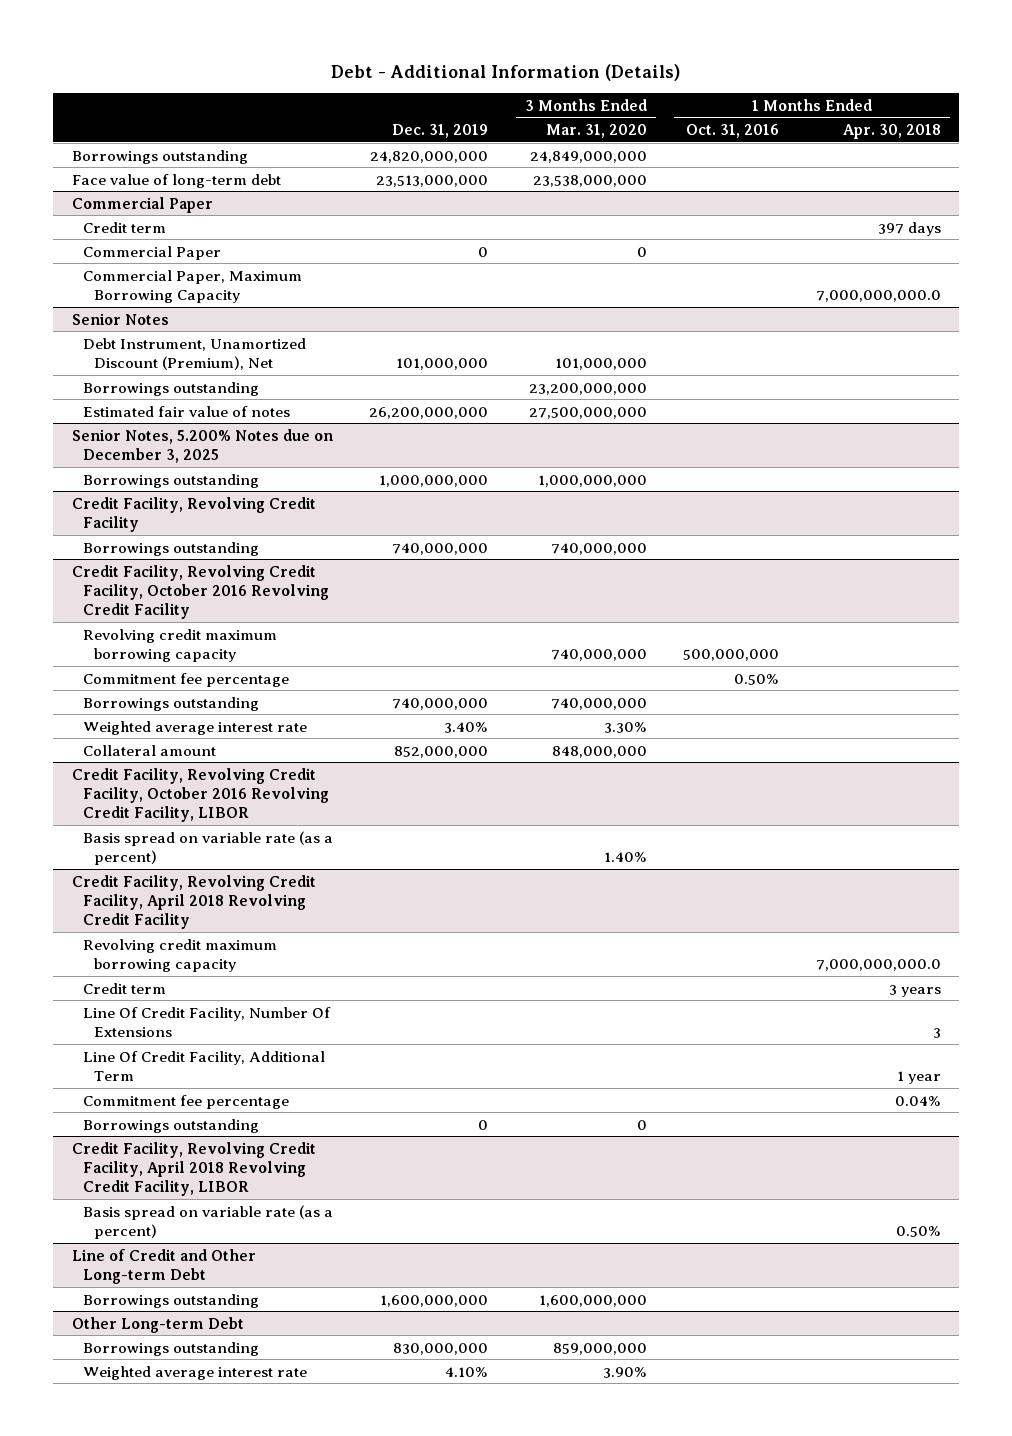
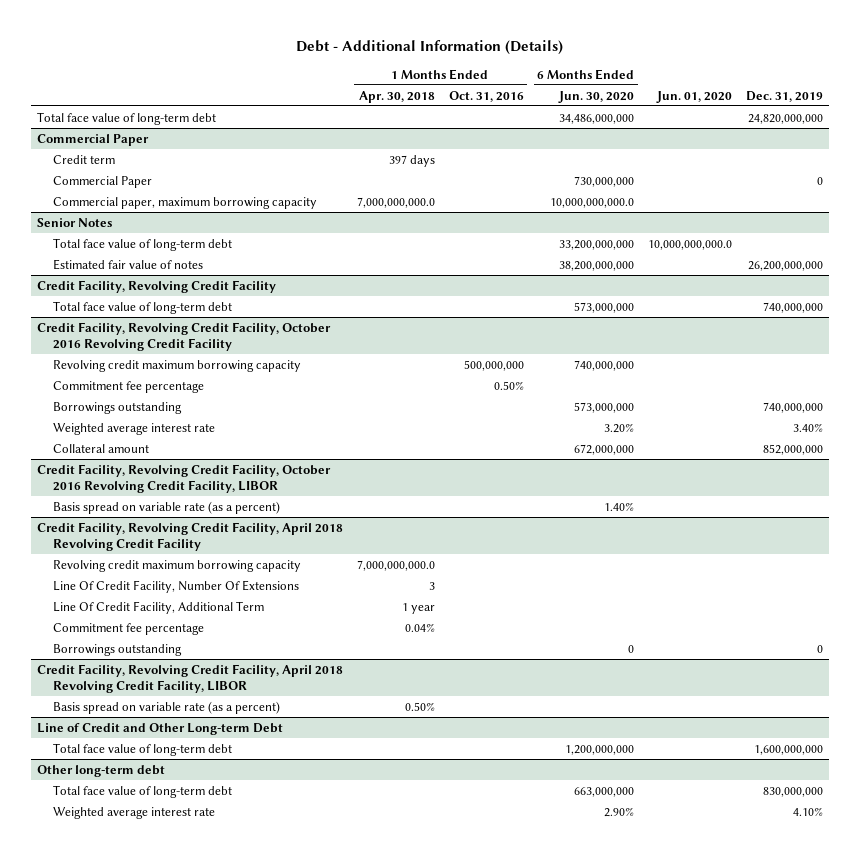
- | Dec. 31, 2019 | 3 Months Ended Mar. 31, 2020 | 1 Months Ended Oct. 31, 2016 | 1 Months Ended Apr. 30, 2018
+ | 1 Months Ended Apr. 30, 2018 | 1 Months Ended Oct. 31, 2016 | 6 Months Ended Jun. 30, 2020 | Jun. 01, 2020 | Dec. 31, 2019
- Borrowings outstanding | 24,820,000,000 | 24,849,000,000 | |
- Face value of long-term debt | 23,513,000,000 | 23,538,000,000 | |
+ Total face value of long-term debt | | | 34,486,000,000 | | 24,820,000,000
@ Commercial Paper
- Commercial Paper, Maximum Borrowing Capacity | | | | 7,000,000,000.0
+ Commercial paper, maximum borrowing capacity | 7,000,000,000.0 | | 10,000,000,000.0 | |
@ Senior Notes
- Debt Instrument, Unamortized Discount (Premium), Net | 101,000,000 | 101,000,000 | |
- Borrowings outstanding | | 23,200,000,000 | |
+ Total face value of long-term debt | | | 33,200,000,000 | 10,000,000,000.0 |
- Senior Notes, 5.200% Notes due on December 3, 2025
- Borrowings outstanding | 1,000,000,000 | 1,000,000,000 | |
@ Credit Facility, Revolving Credit Facility
- Borrowings outstanding | 740,000,000 | 740,000,000 | |
+ Total face value of long-term debt | | | 573,000,000 | | 740,000,000
@ Credit Facility, Revolving Credit Facility, April 2018 Revolving Credit Facility
- Credit term | | | | 3 years
@ Line of Credit and Other Long-term Debt
- Borrowings outstanding | 1,600,000,000 | 1,600,000,000 | |
- Other Long-term Debt
- Borrowings outstanding | 830,000,000 | 859,000,000 | |
@ Line of Credit and Other Long-term Debt
+ Total face value of long-term debt | | | 1,200,000,000 | | 1,600,000,000
+ Other long-term debt
+ Total face value of long-term debt | | | 663,000,000 | | 830,000,000

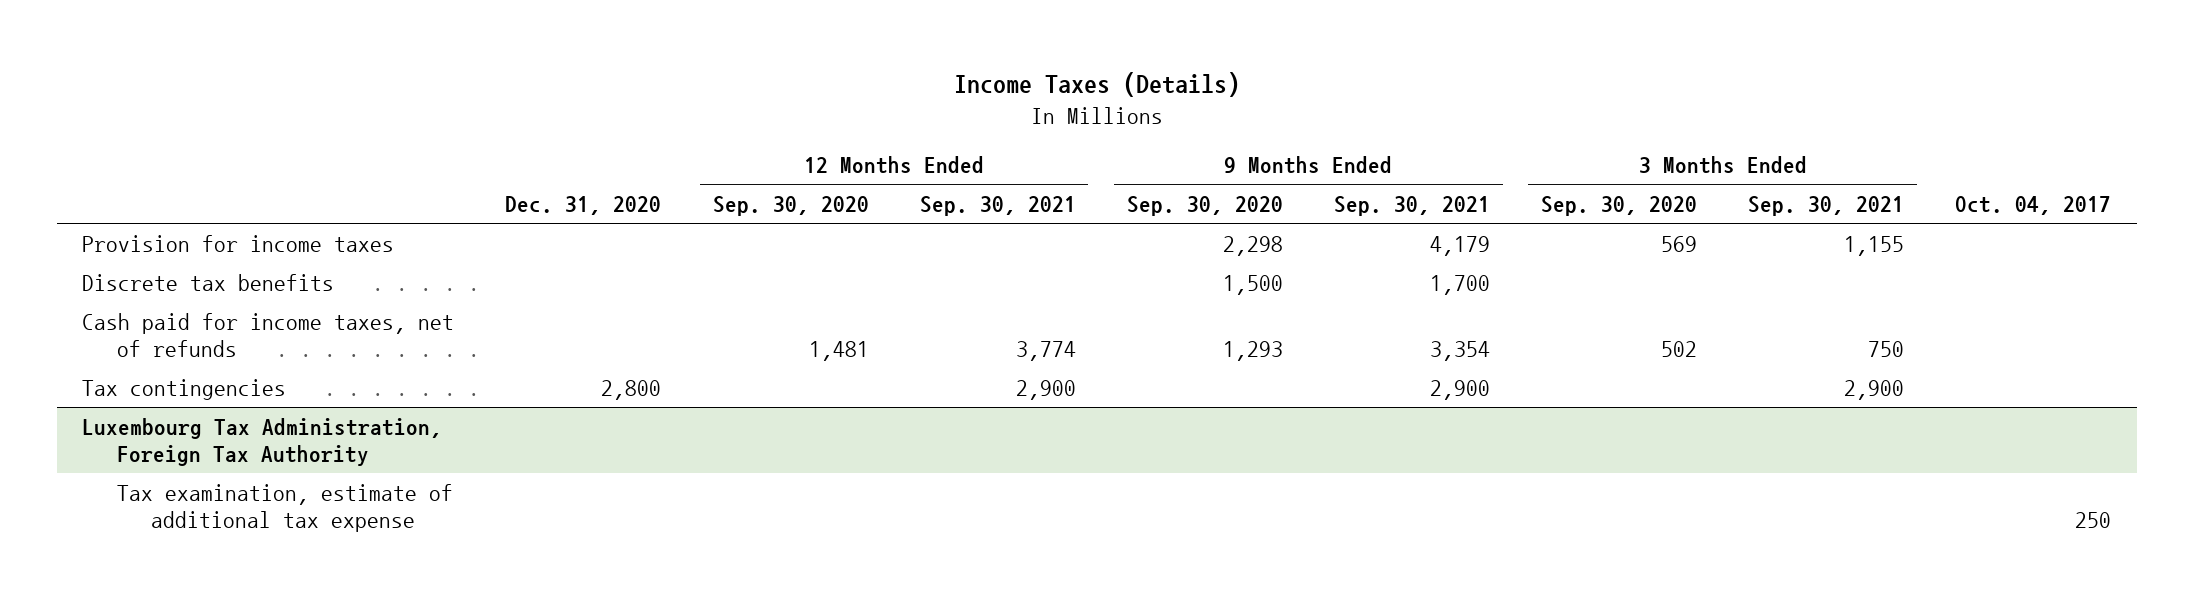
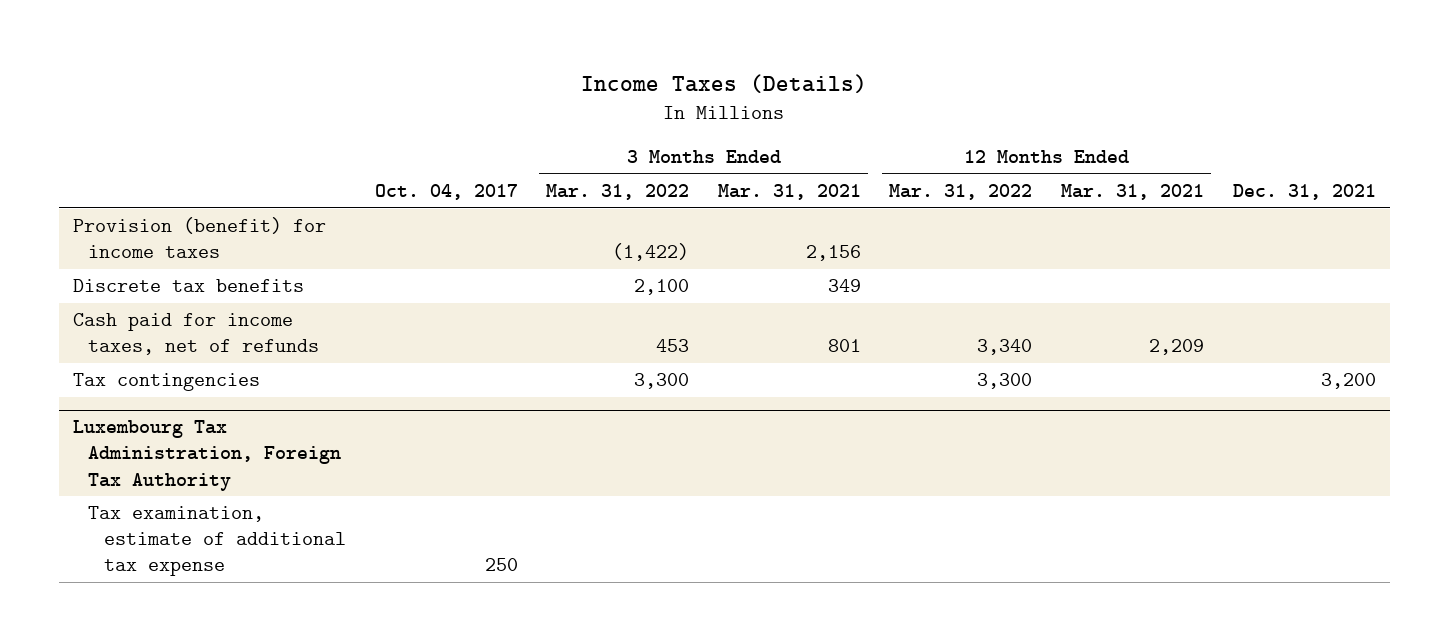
- | Dec. 31, 2020 | 12 Months Ended Sep. 30, 2020 | 12 Months Ended Sep. 30, 2021 | 9 Months Ended Sep. 30, 2020 | 9 Months Ended Sep. 30, 2021 | 3 Months Ended Sep. 30, 2020 | 3 Months Ended Sep. 30, 2021 | Oct. 04, 2017
+ | Oct. 04, 2017 | 3 Months Ended Mar. 31, 2022 | 3 Months Ended Mar. 31, 2021 | 12 Months Ended Mar. 31, 2022 | 12 Months Ended Mar. 31, 2021 | Dec. 31, 2021
- Provision for income taxes | | | | 2,298 | 4,179 | 569 | 1,155 |
+ Provision (benefit) for income taxes | | (1,422) | 2,156 | | |

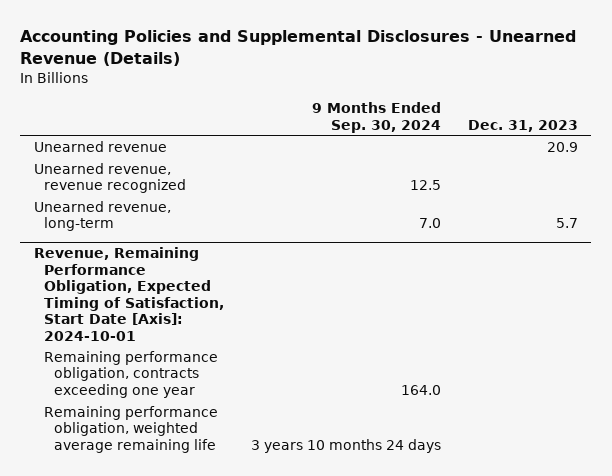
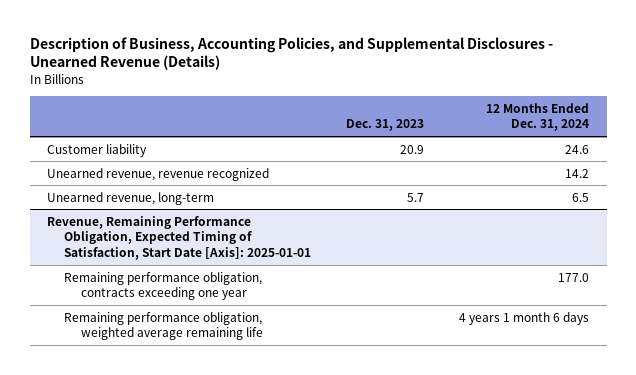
- Accounting Policies and Supplemental Disclosures - Unearned Revenue (Details)
+ Description of Business, Accounting Policies, and Supplemental Disclosures - Unearned Revenue (Details)
- | 9 Months Ended Sep. 30, 2024 | Dec. 31, 2023
+ | Dec. 31, 2023 | 12 Months Ended Dec. 31, 2024
- Unearned revenue | | 20.9
+ Customer liability | 20.9 | 24.6
- Revenue, Remaining Performance Obligation, Expected Timing of Satisfaction, Start Date [Axis]: 2024-10-01
- Remaining performance obligation, contracts exceeding one year | 164.0 |
- Remaining performance obligation, weighted average remaining life | 3 years 10 months 24 days |
+ Revenue, Remaining Performance Obligation, Expected Timing of Satisfaction, Start Date [Axis]: 2025-01-01
+ Remaining performance obligation, contracts exceeding one year | | 177.0
+ Remaining performance obligation, weighted average remaining life | | 4 years 1 month 6 days

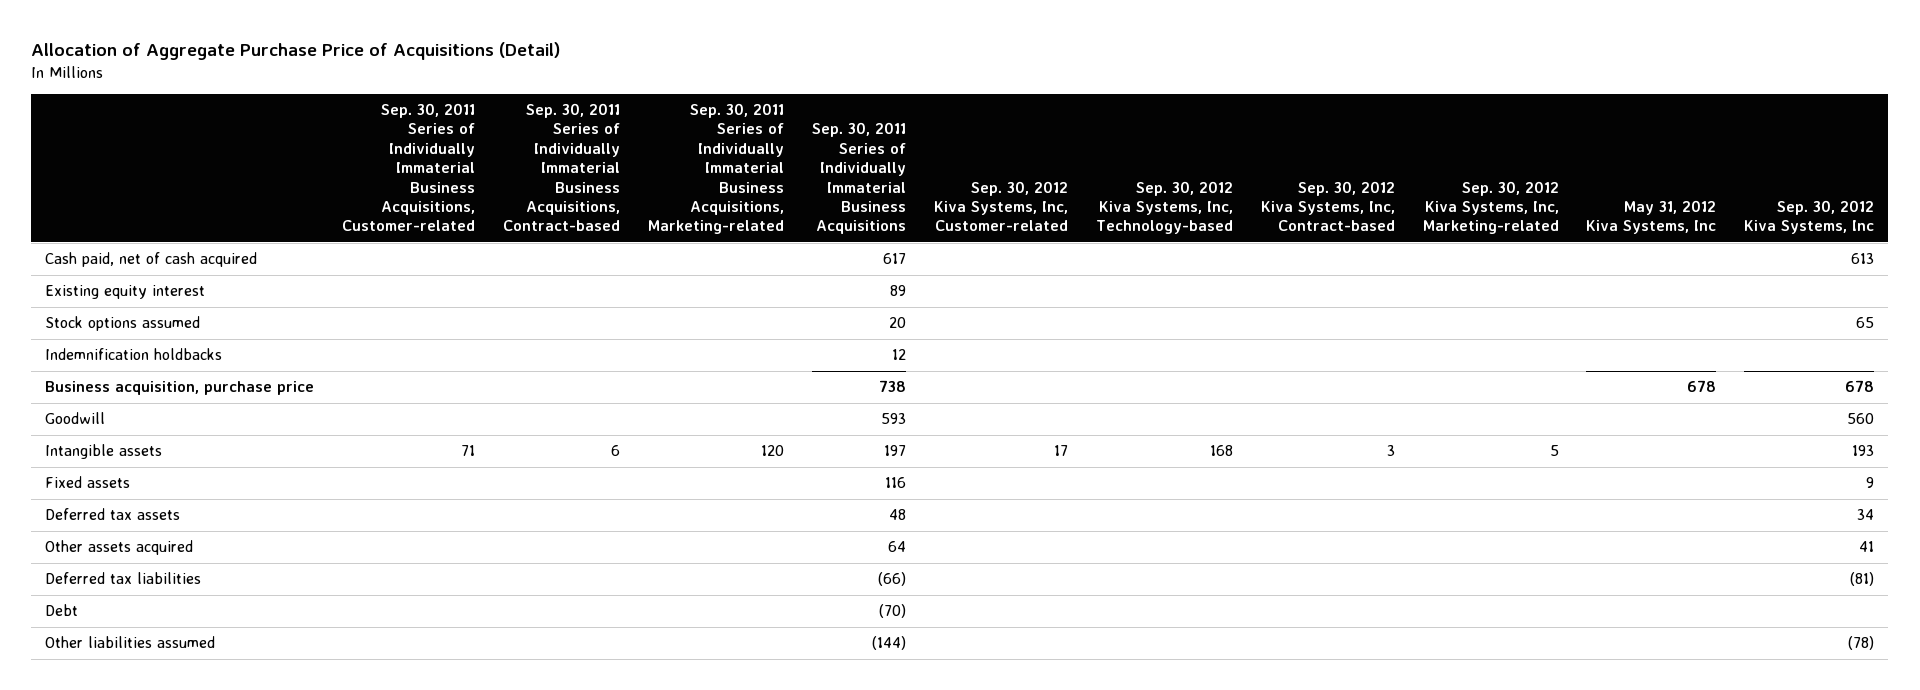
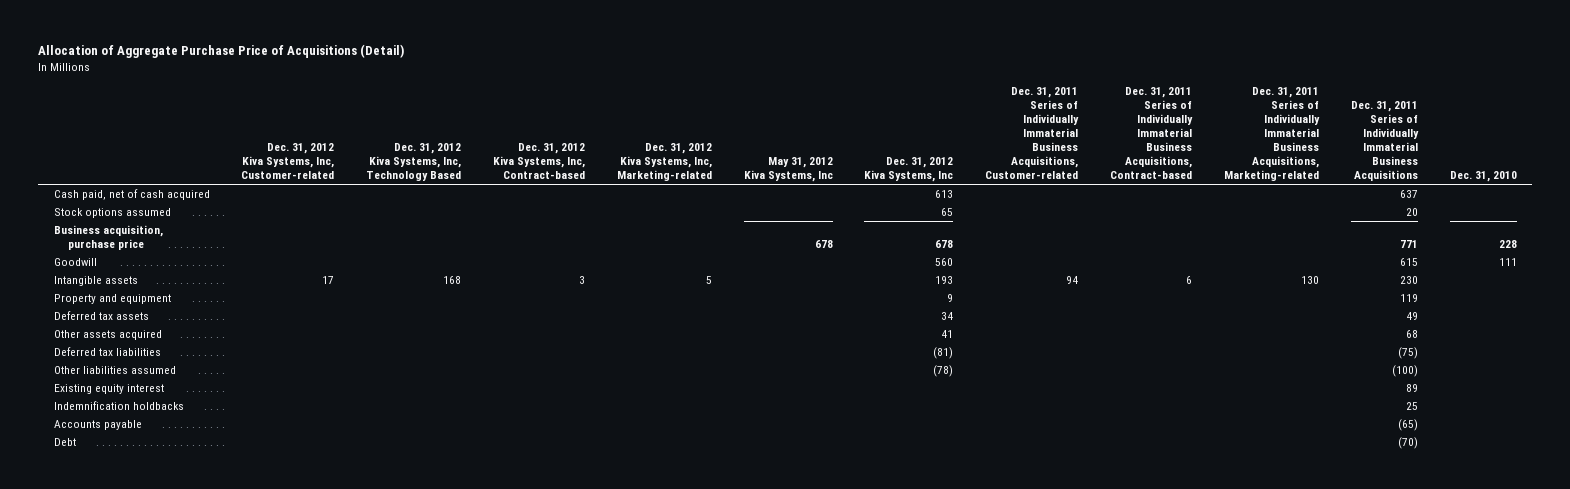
- | Sep. 30, 2011 Series of Individually Immaterial Business Acquisitions, Customer-related | Sep. 30, 2011 Series of Individually Immaterial Business Acquisitions, Contract-based | Sep. 30, 2011 Series of Individually Immaterial Business Acquisitions, Marketing-related | Sep. 30, 2011 Series of Individually Immaterial Business Acquisitions | Sep. 30, 2012 Kiva Systems, Inc, Customer-related | Sep. 30, 2012 Kiva Systems, Inc, Technology-based | Sep. 30, 2012 Kiva Systems, Inc, Contract-based | Sep. 30, 2012 Kiva Systems, Inc, Marketing-related | May 31, 2012 Kiva Systems, Inc | Sep. 30, 2012 Kiva Systems, Inc
+ | Dec. 31, 2012 Kiva Systems, Inc, Customer-related | Dec. 31, 2012 Kiva Systems, Inc, Technology Based | Dec. 31, 2012 Kiva Systems, Inc, Contract-based | Dec. 31, 2012 Kiva Systems, Inc, Marketing-related | May 31, 2012 Kiva Systems, Inc | Dec. 31, 2012 Kiva Systems, Inc | Dec. 31, 2011 Series of Individually Immaterial Business Acquisitions, Customer-related | Dec. 31, 2011 Series of Individually Immaterial Business Acquisitions, Contract-based | Dec. 31, 2011 Series of Individually Immaterial Business Acquisitions, Marketing-related | Dec. 31, 2011 Series of Individually Immaterial Business Acquisitions | Dec. 31, 2010
- Fixed assets | | | | 116 | | | | | | 9
+ Property and equipment | | | | | | 9 | | | | 119 |
moved down: Existing equity interest | | | | | | | | | | 89 |
moved down: Indemnification holdbacks | | | | | | | | | | 25 |
+ Accounts payable | | | | | | | | | | (65) |
moved down: Debt | | | | | | | | | | (70) |

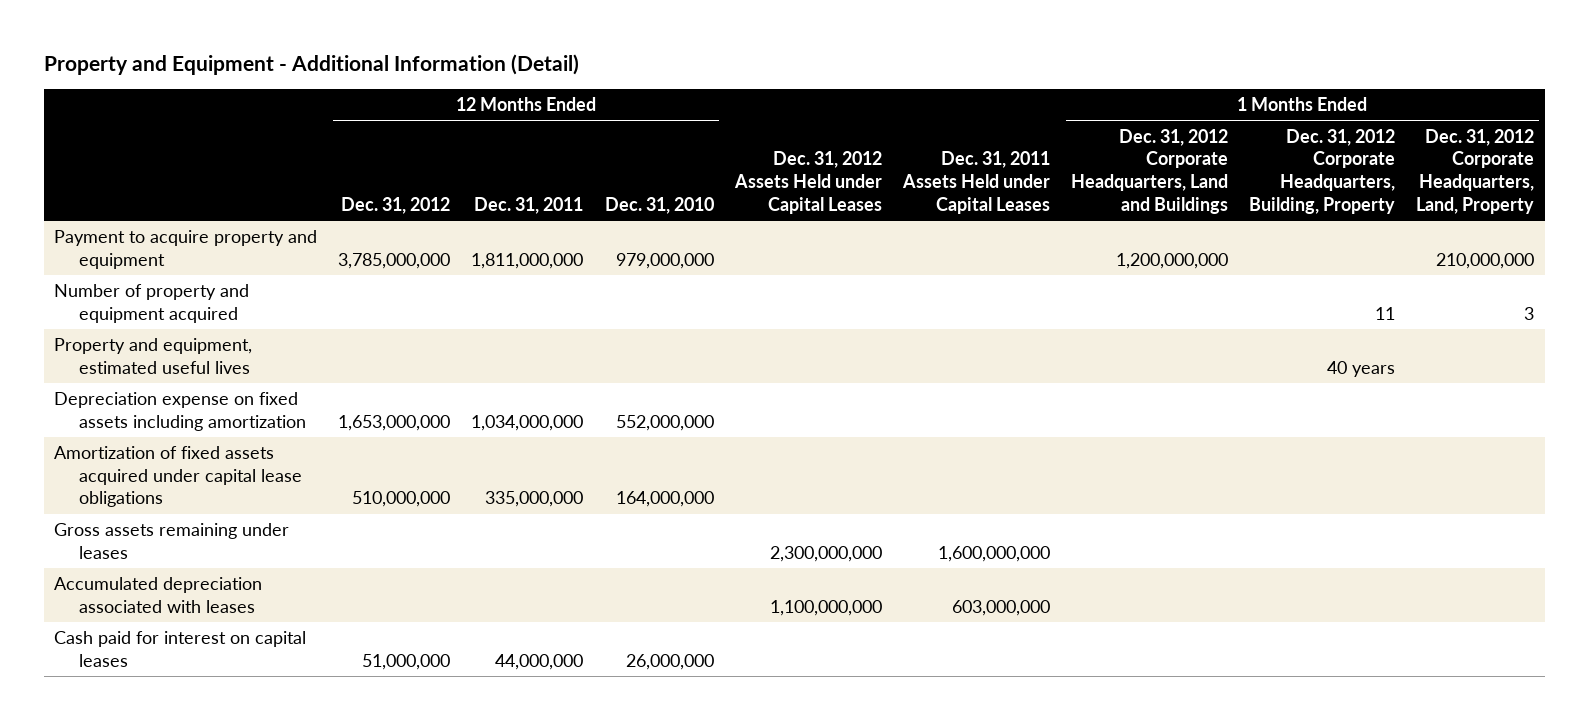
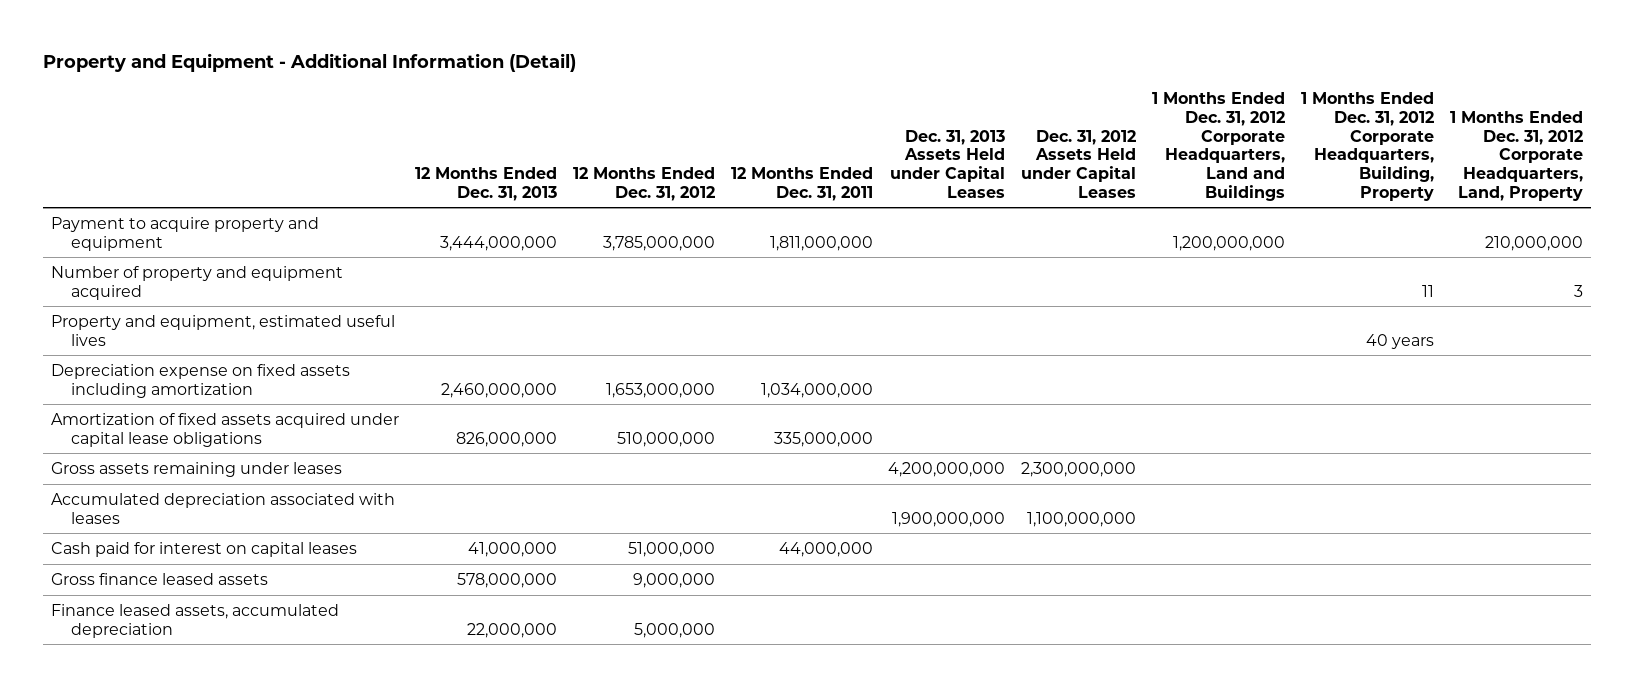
- | 12 Months Ended Dec. 31, 2012 | 12 Months Ended Dec. 31, 2011 | 12 Months Ended Dec. 31, 2010 | Dec. 31, 2012 Assets Held under Capital Leases | Dec. 31, 2011 Assets Held under Capital Leases | 1 Months Ended Dec. 31, 2012 Corporate Headquarters, Land and Buildings | 1 Months Ended Dec. 31, 2012 Corporate Headquarters, Building, Property | 1 Months Ended Dec. 31, 2012 Corporate Headquarters, Land, Property
+ | 12 Months Ended Dec. 31, 2013 | 12 Months Ended Dec. 31, 2012 | 12 Months Ended Dec. 31, 2011 | Dec. 31, 2013 Assets Held under Capital Leases | Dec. 31, 2012 Assets Held under Capital Leases | 1 Months Ended Dec. 31, 2012 Corporate Headquarters, Land and Buildings | 1 Months Ended Dec. 31, 2012 Corporate Headquarters, Building, Property | 1 Months Ended Dec. 31, 2012 Corporate Headquarters, Land, Property
+ Gross finance leased assets | 578,000,000 | 9,000,000 | | | | | |
+ Finance leased assets, accumulated depreciation | 22,000,000 | 5,000,000 | | | | | |

